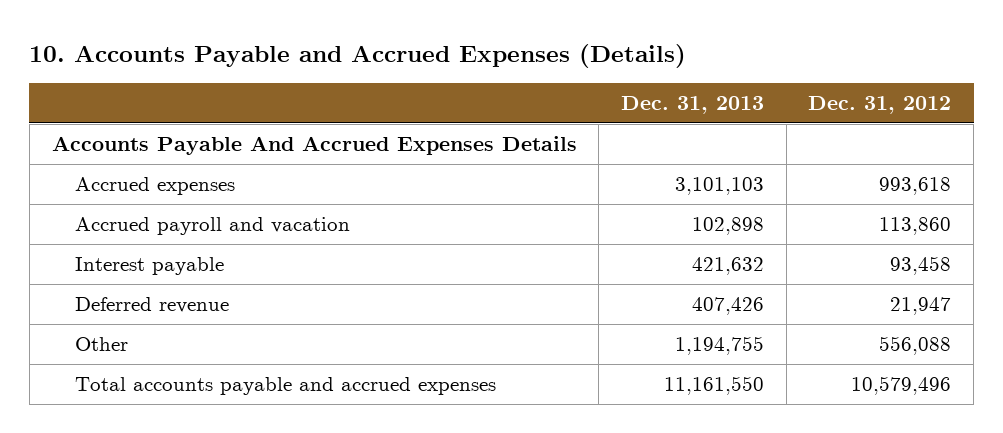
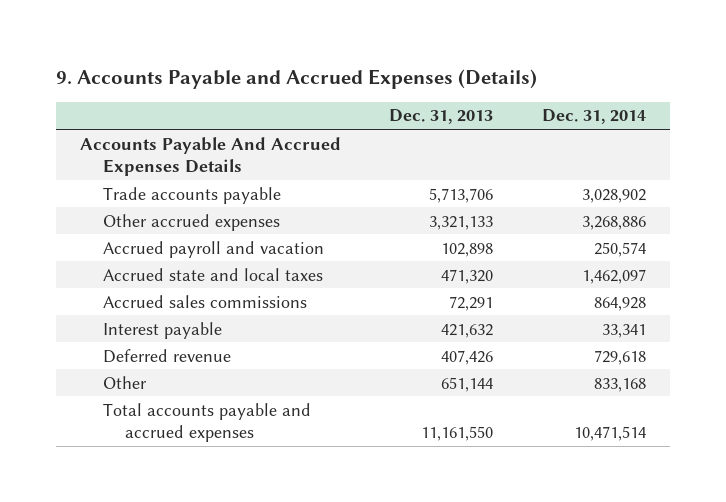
- 10. Accounts Payable and Accrued Expenses (Details)
+ 9. Accounts Payable and Accrued Expenses (Details)
- | Dec. 31, 2013 | Dec. 31, 2012
+ | Dec. 31, 2013 | Dec. 31, 2014
- Accrued expenses | 3,101,103 | 993,618
+ Trade accounts payable | 5,713,706 | 3,028,902
+ Other accrued expenses | 3,321,133 | 3,268,886
+ Accrued state and local taxes | 471,320 | 1,462,097
+ Accrued sales commissions | 72,291 | 864,928
- Other | 1,194,755 | 556,088
+ Other | 651,144 | 833,168

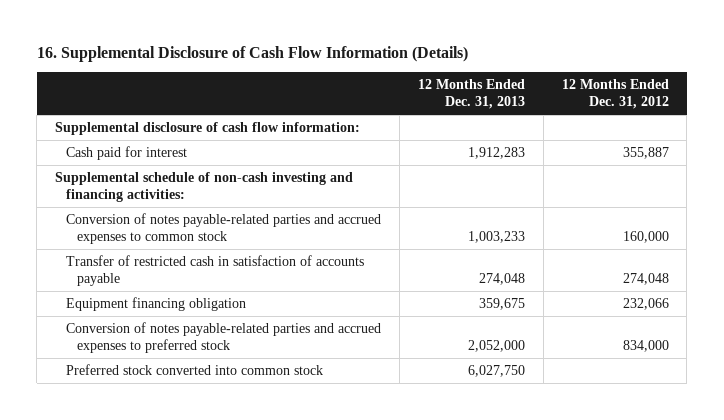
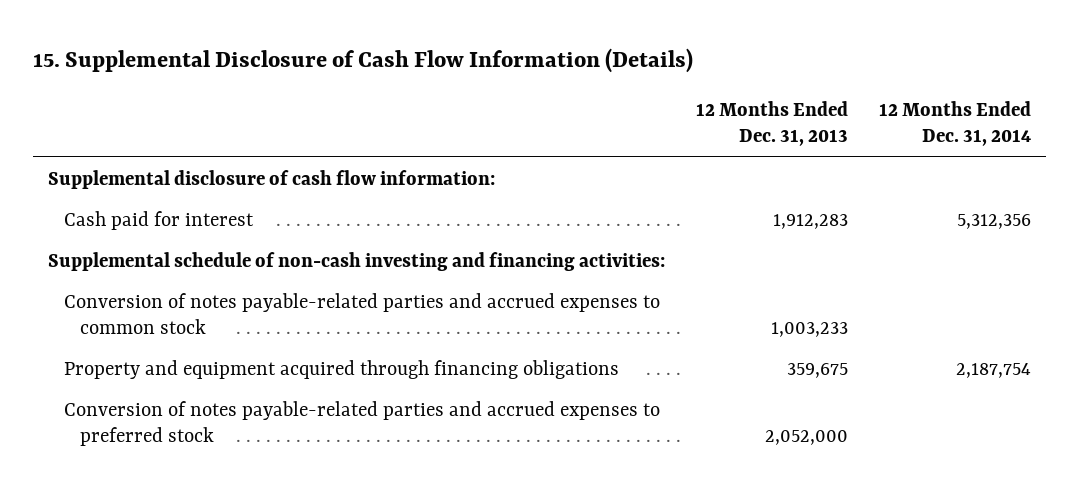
- 16. Supplemental Disclosure of Cash Flow Information (Details)
+ 15. Supplemental Disclosure of Cash Flow Information (Details)
- | 12 Months Ended Dec. 31, 2013 | 12 Months Ended Dec. 31, 2012
+ | 12 Months Ended Dec. 31, 2013 | 12 Months Ended Dec. 31, 2014
- Transfer of restricted cash in satisfaction of accounts payable | 274,048 | 274,048
- Equipment financing obligation | 359,675 | 232,066
+ Property and equipment acquired through financing obligations | 359,675 | 2,187,754
- Preferred stock converted into common stock | 6,027,750 |

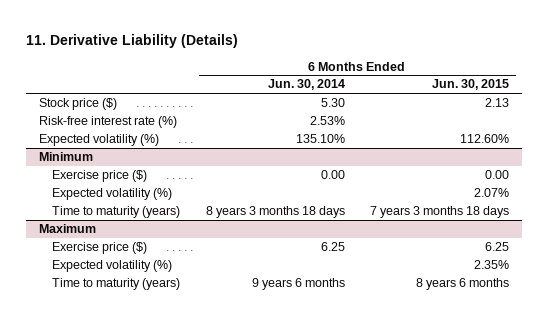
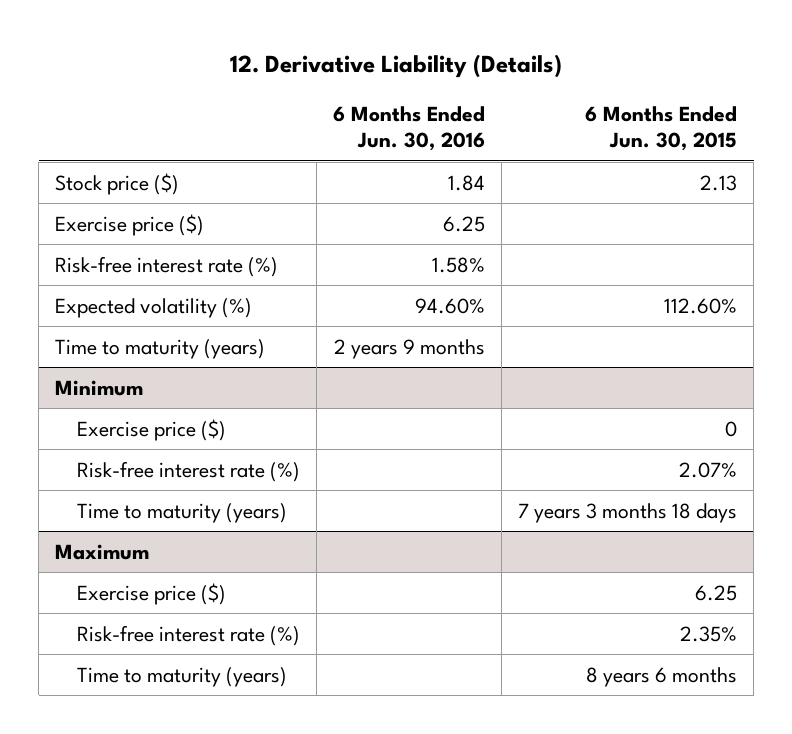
- 11. Derivative Liability (Details)
+ 12. Derivative Liability (Details)
- | 6 Months Ended Jun. 30, 2014 | 6 Months Ended Jun. 30, 2015
+ | 6 Months Ended Jun. 30, 2016 | 6 Months Ended Jun. 30, 2015
+ Exercise price ($) | 6.25 |
+ Time to maturity (years) | 2 years 9 months |
@ Minimum
- Exercise price ($) | 0.00 | 0.00
- Expected volatility (%) | | 2.07%
+ Exercise price ($) | | 0
+ Risk-free interest rate (%) | | 2.07%
@ Maximum
- Expected volatility (%) | | 2.35%
+ Risk-free interest rate (%) | | 2.35%

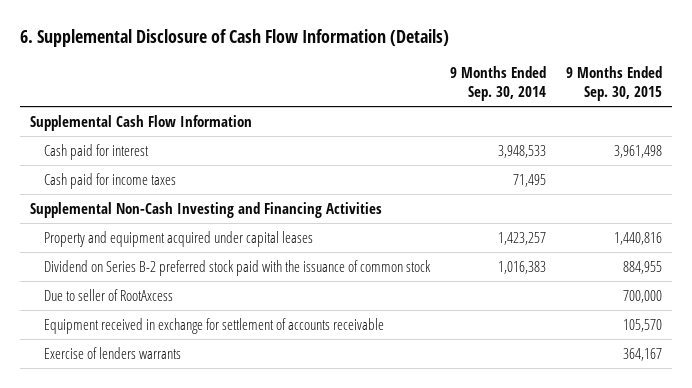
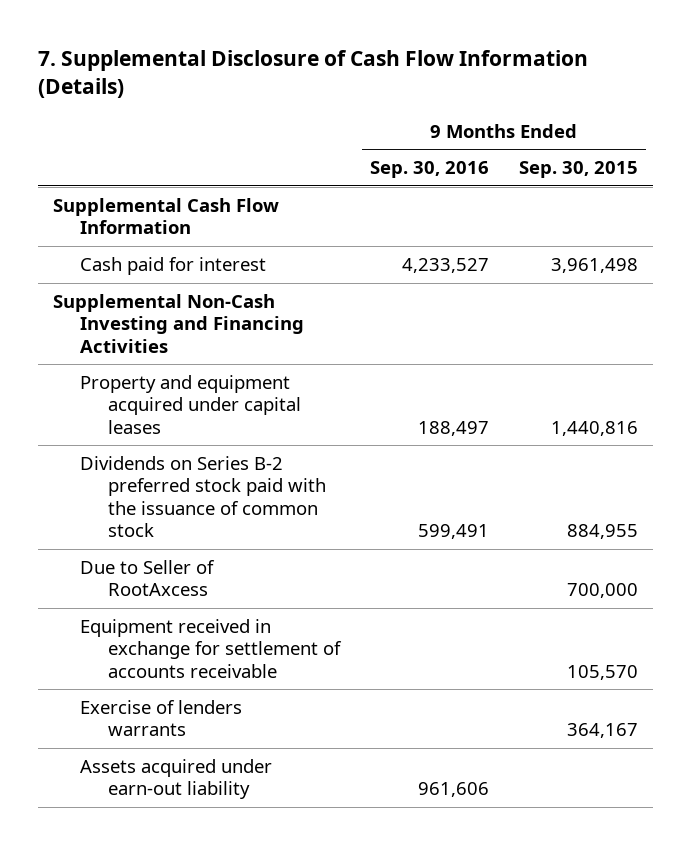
- 6. Supplemental Disclosure of Cash Flow Information (Details)
+ 7. Supplemental Disclosure of Cash Flow Information (Details)
- | 9 Months Ended Sep. 30, 2014 | 9 Months Ended Sep. 30, 2015
+ | 9 Months Ended Sep. 30, 2016 | 9 Months Ended Sep. 30, 2015
- Cash paid for income taxes | 71,495 |
- Dividend on Series B-2 preferred stock paid with the issuance of common stock | 1,016,383 | 884,955
- Due to seller of RootAxcess | | 700,000
+ Dividends on Series B-2 preferred stock paid with the issuance of common stock | 599,491 | 884,955
+ Due to Seller of RootAxcess | | 700,000
+ Assets acquired under earn-out liability | 961,606 |

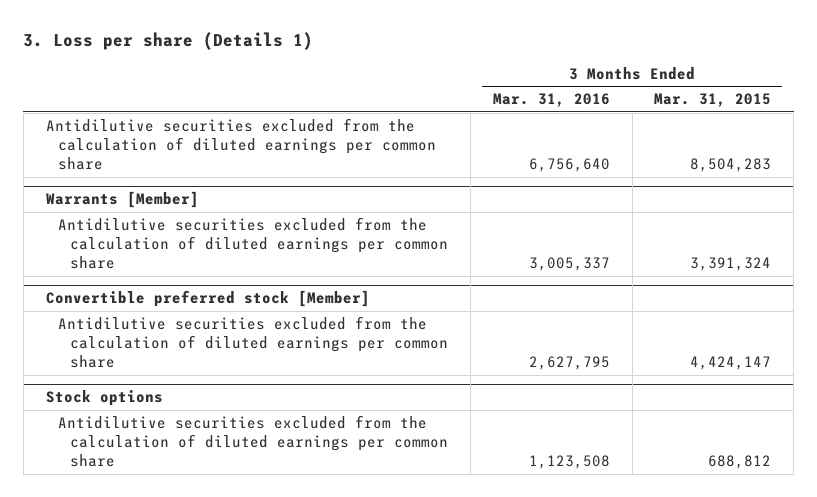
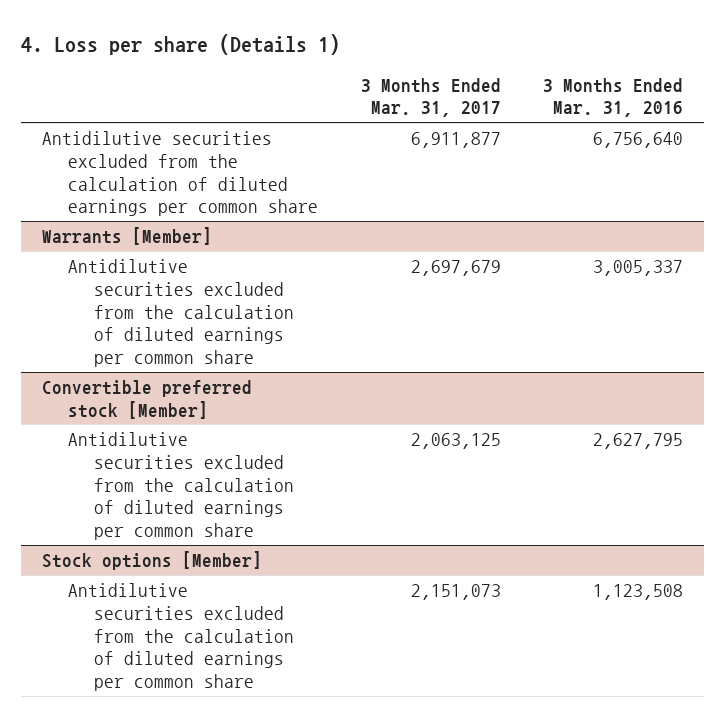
- 3. Loss per share (Details 1)
+ 4. Loss per share (Details 1)
- | 3 Months Ended Mar. 31, 2016 | 3 Months Ended Mar. 31, 2015
+ | 3 Months Ended Mar. 31, 2017 | 3 Months Ended Mar. 31, 2016
- Stock options
+ Stock options [Member]

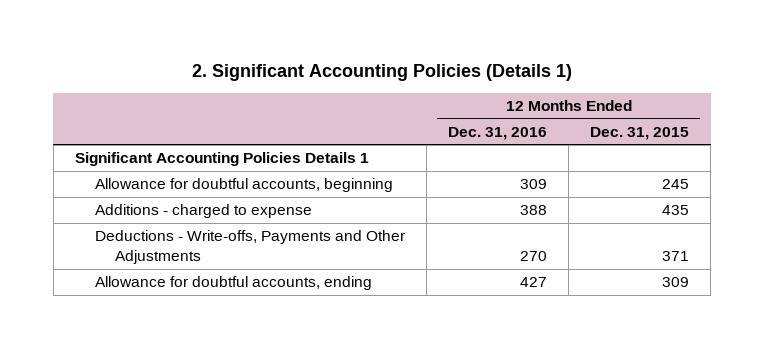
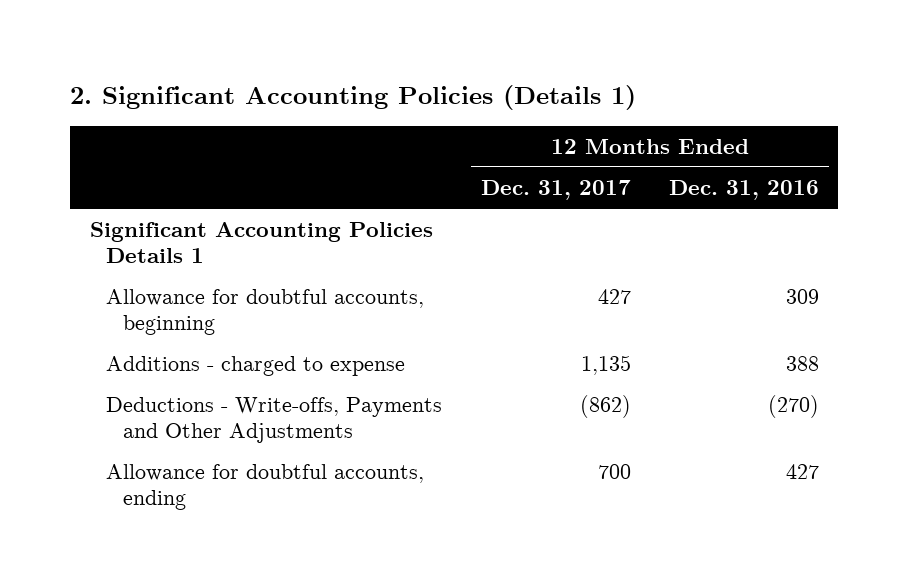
- | 12 Months Ended Dec. 31, 2016 | 12 Months Ended Dec. 31, 2015
+ | 12 Months Ended Dec. 31, 2017 | 12 Months Ended Dec. 31, 2016
- Deductions - Write-offs, Payments and Other Adjustments | 270 | 371
+ Deductions - Write-offs, Payments and Other Adjustments | (862) | (270)

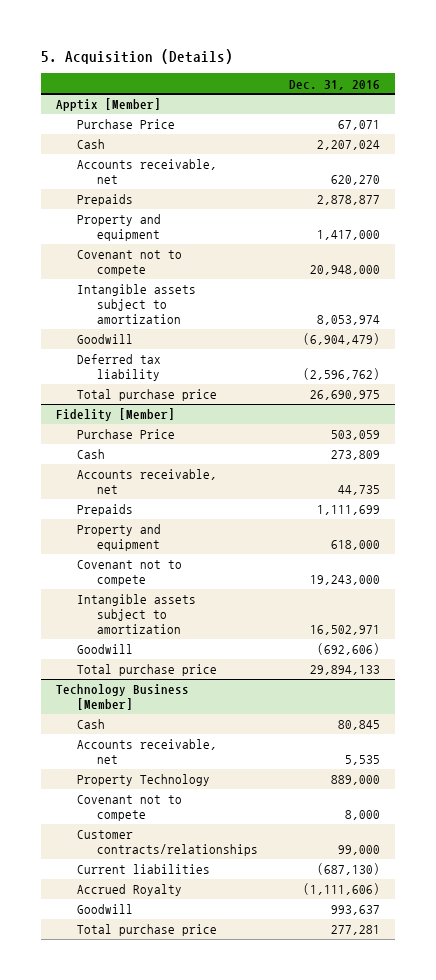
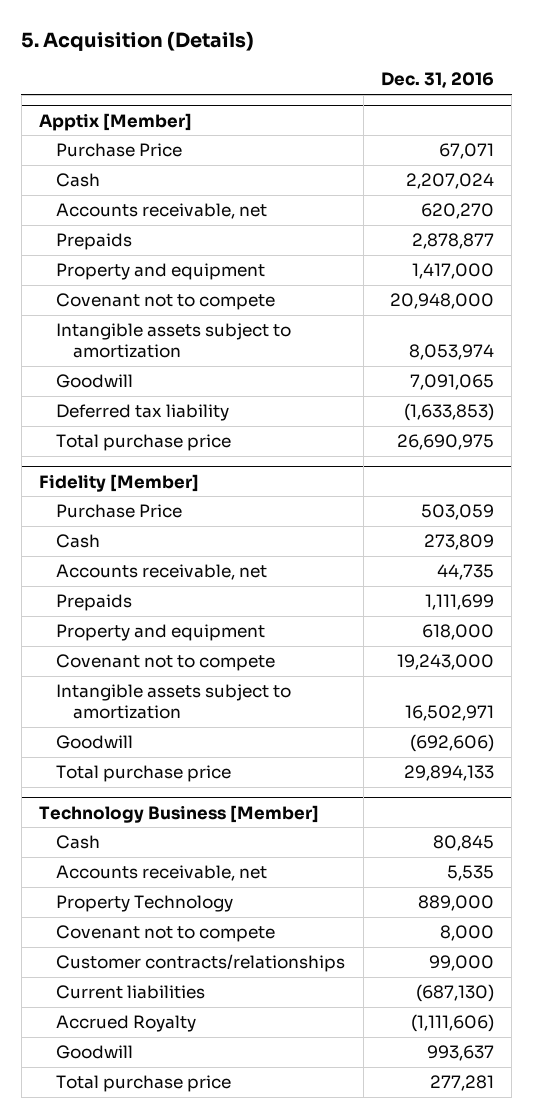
@ Apptix [Member]
- Goodwill | (6,904,479)
- Deferred tax liability | (2,596,762)
+ Goodwill | 7,091,065
+ Deferred tax liability | (1,633,853)

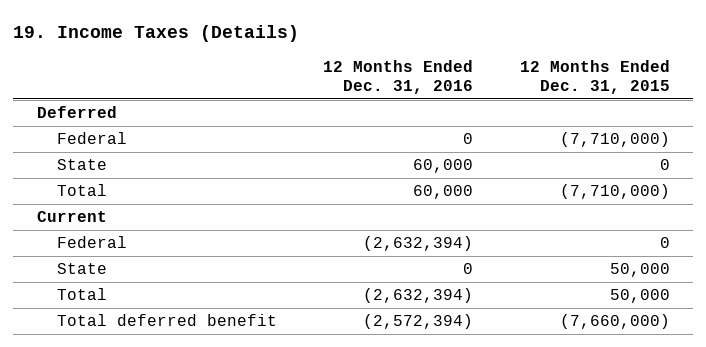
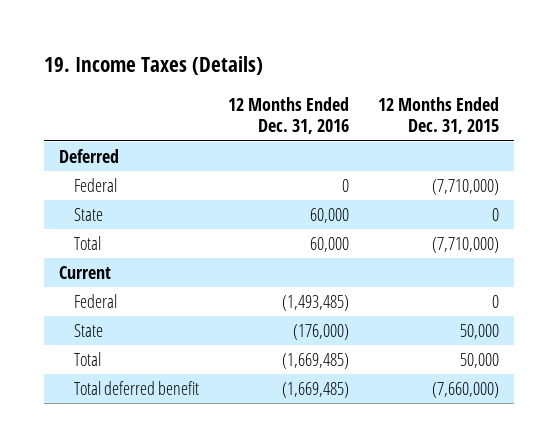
- Federal | (2,632,394) | 0
- State | 0 | 50,000
- Total | (2,632,394) | 50,000
- Total deferred benefit | (2,572,394) | (7,660,000)
+ Federal | (1,493,485) | 0
+ State | (176,000) | 50,000
+ Total | (1,669,485) | 50,000
+ Total deferred benefit | (1,669,485) | (7,660,000)

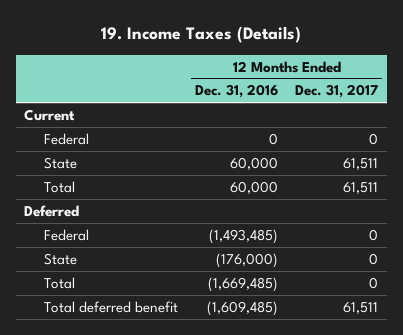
- | 12 Months Ended Dec. 31, 2016 | 12 Months Ended Dec. 31, 2015
+ | 12 Months Ended Dec. 31, 2016 | 12 Months Ended Dec. 31, 2017
moved up: Current
moved down: Deferred
- Total deferred benefit | (1,669,485) | (7,660,000)
+ Total deferred benefit | (1,609,485) | 61,511

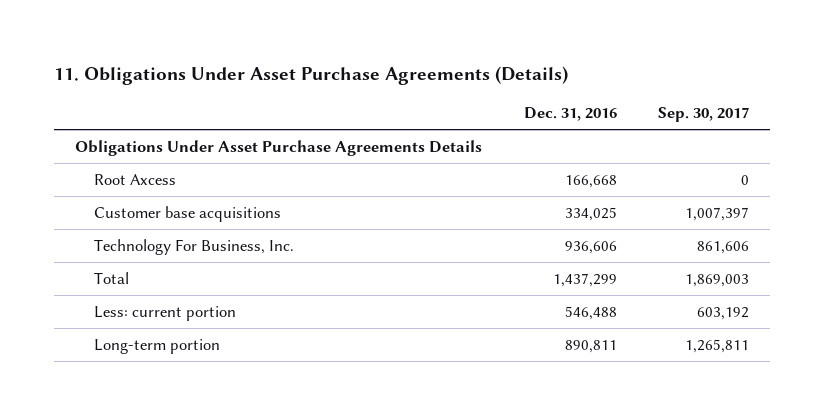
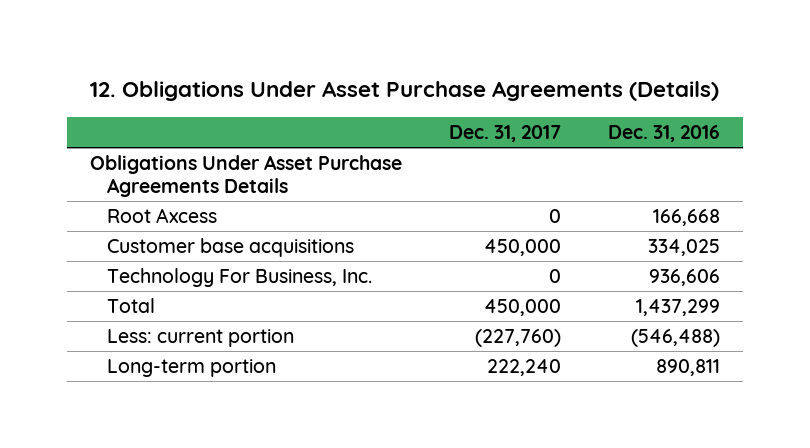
- 11. Obligations Under Asset Purchase Agreements (Details)
+ 12. Obligations Under Asset Purchase Agreements (Details)
- | Dec. 31, 2016 | Sep. 30, 2017
+ | Dec. 31, 2017 | Dec. 31, 2016
- Less: current portion | 546,488 | 603,192
+ Less: current portion | (227,760) | (546,488)

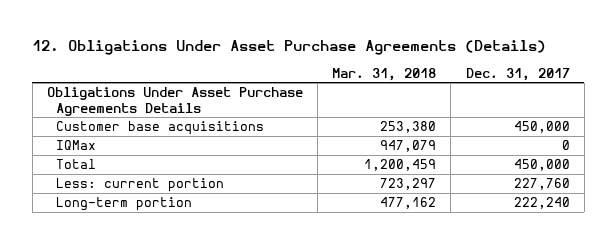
- | Dec. 31, 2017 | Dec. 31, 2016
+ | Mar. 31, 2018 | Dec. 31, 2017
- Root Axcess | 0 | 166,668
- Technology For Business, Inc. | 0 | 936,606
+ IQMax | 947,079 | 0
- Less: current portion | (227,760) | (546,488)
+ Less: current portion | 723,297 | 227,760

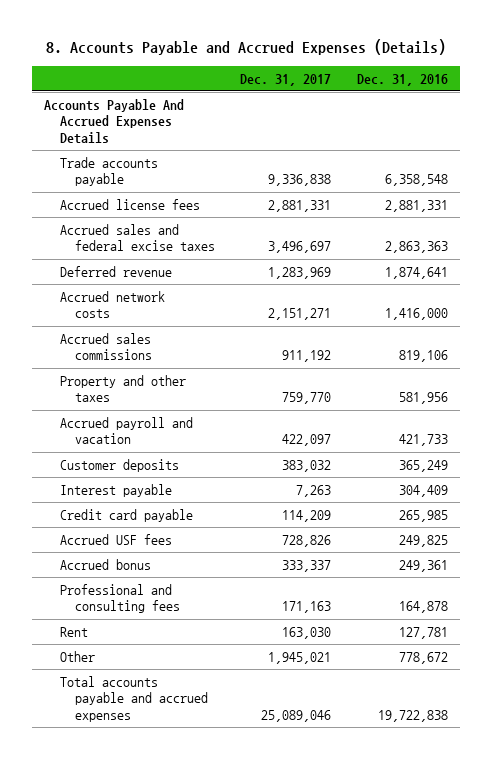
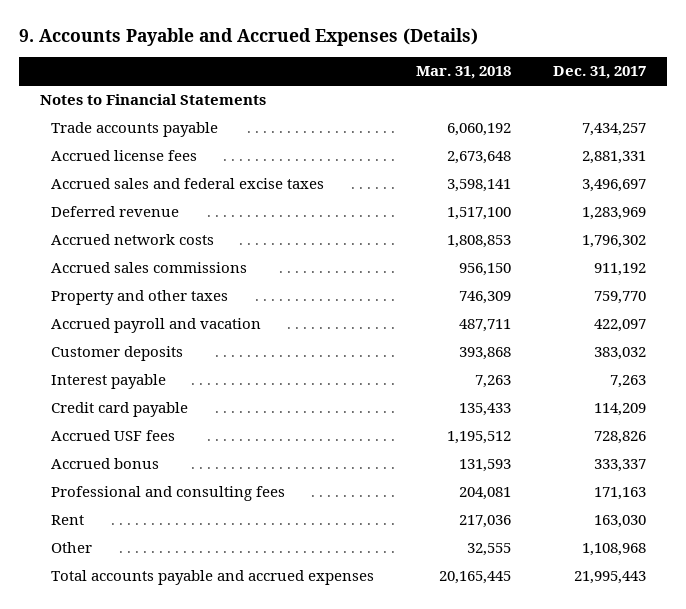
- 8. Accounts Payable and Accrued Expenses (Details)
+ 9. Accounts Payable and Accrued Expenses (Details)
- | Dec. 31, 2017 | Dec. 31, 2016
+ | Mar. 31, 2018 | Dec. 31, 2017
- Accounts Payable And Accrued Expenses Details
- Trade accounts payable | 9,336,838 | 6,358,548
+ Notes to Financial Statements
+ Trade accounts payable | 6,060,192 | 7,434,257
- Accrued network costs | 2,151,271 | 1,416,000
+ Accrued network costs | 1,808,853 | 1,796,302
- Other | 1,945,021 | 778,672
- Total accounts payable and accrued expenses | 25,089,046 | 19,722,838
+ Other | 32,555 | 1,108,968
+ Total accounts payable and accrued expenses | 20,165,445 | 21,995,443

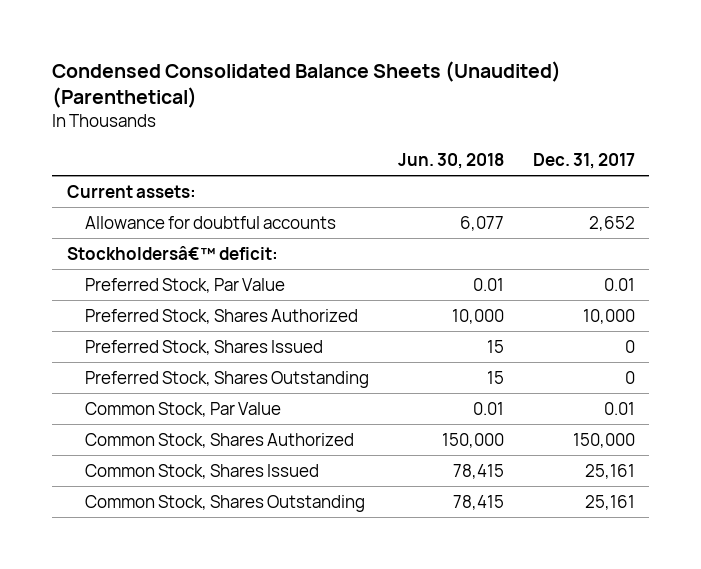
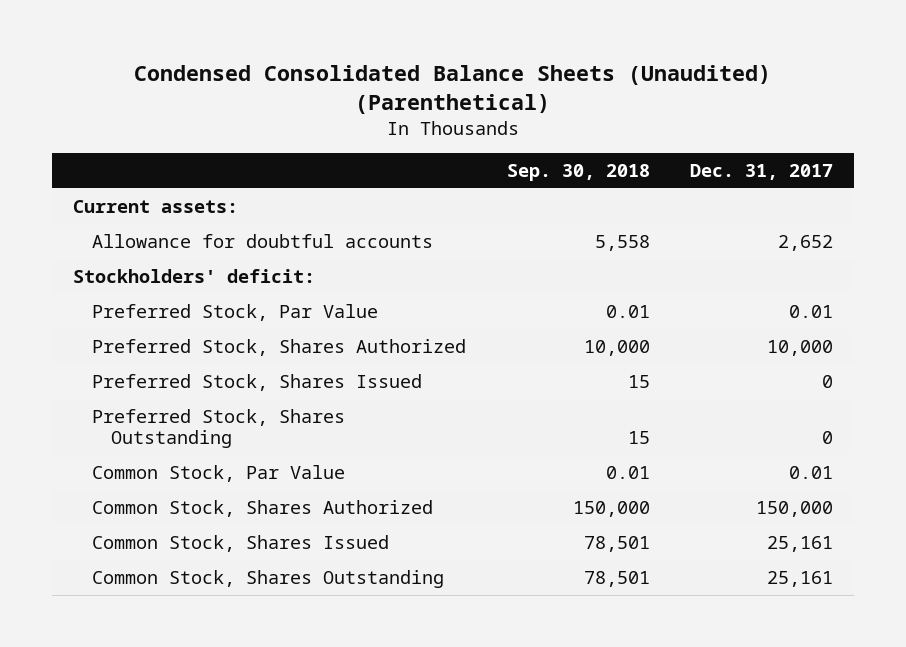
- | Jun. 30, 2018 | Dec. 31, 2017
+ | Sep. 30, 2018 | Dec. 31, 2017
- Stockholdersâ€™ deficit:
+ Stockholders' deficit:

